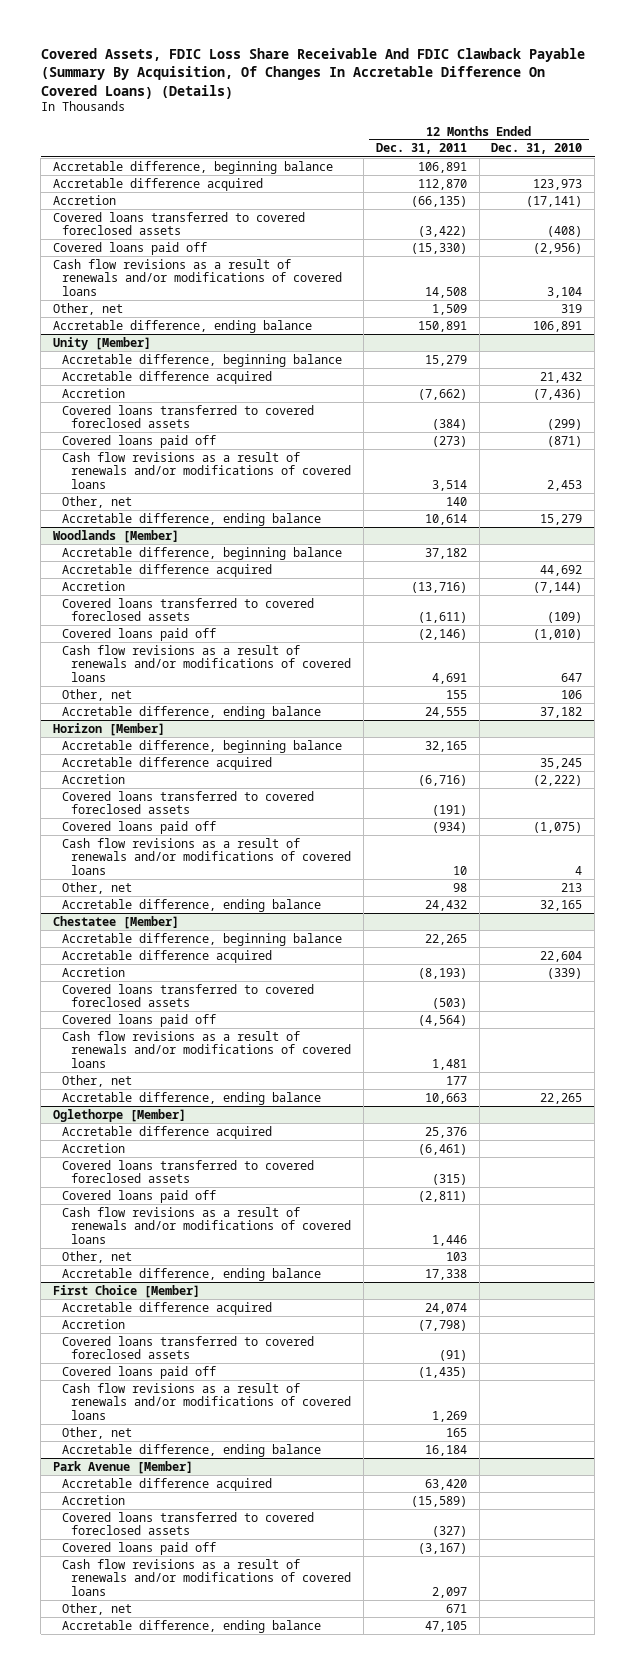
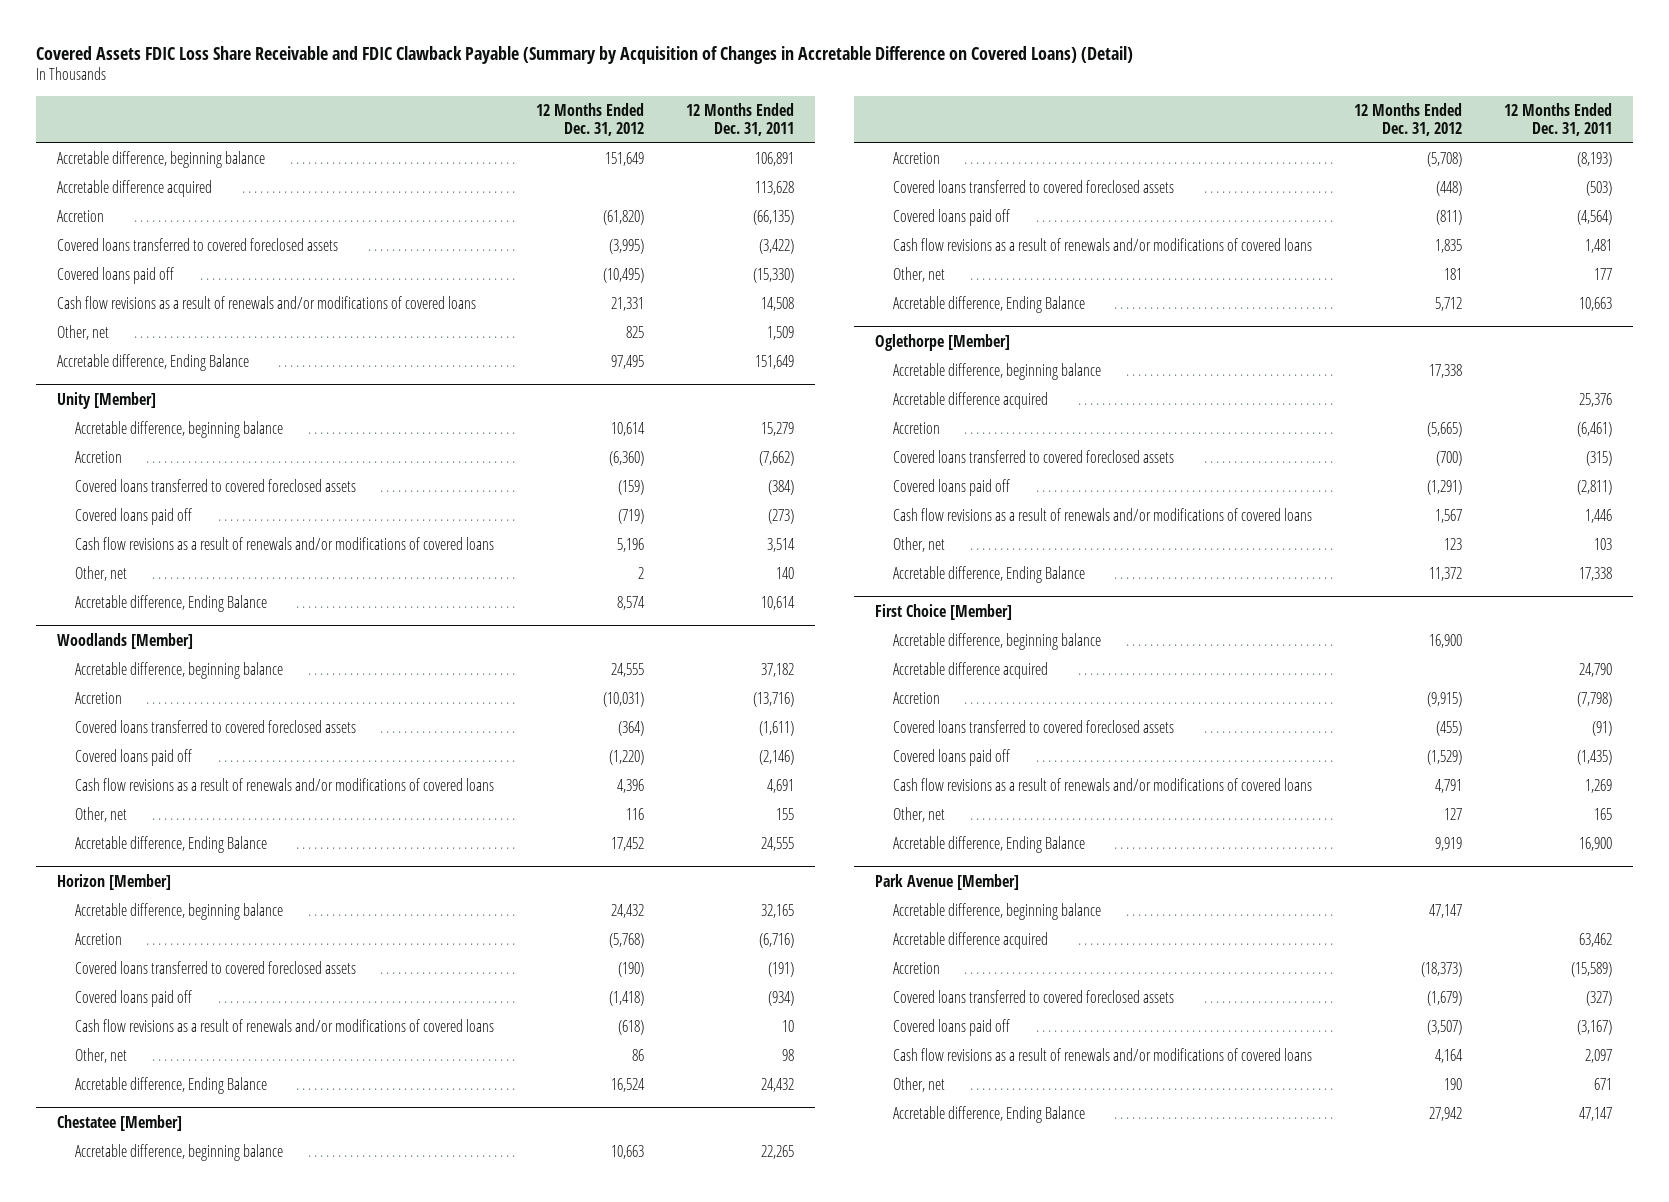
- Covered Assets, FDIC Loss Share Receivable And FDIC Clawback Payable (Summary By Acquisition, Of Changes In Accretable Difference On Covered Loans) (Details)
+ Covered Assets FDIC Loss Share Receivable and FDIC Clawback Payable (Summary by Acquisition of Changes in Accretable Difference on Covered Loans) (Detail)
- | 12 Months Ended Dec. 31, 2011 | 12 Months Ended Dec. 31, 2010
+ | 12 Months Ended Dec. 31, 2012 | 12 Months Ended Dec. 31, 2011
- Accretable difference acquired | 112,870 | 123,973
+ Accretable difference acquired | | 113,628
- Accretable difference, ending balance | 150,891 | 106,891
+ Accretable difference, Ending Balance | 97,495 | 151,649
@ Unity [Member]
- Accretable difference acquired | | 21,432
- Accretable difference, ending balance | 10,614 | 15,279
+ Accretable difference, Ending Balance | 8,574 | 10,614
@ Woodlands [Member]
- Accretable difference acquired | | 44,692
- Accretable difference, ending balance | 24,555 | 37,182
+ Accretable difference, Ending Balance | 17,452 | 24,555
@ Horizon [Member]
- Accretable difference acquired | | 35,245
- Accretable difference, ending balance | 24,432 | 32,165
+ Accretable difference, Ending Balance | 16,524 | 24,432
@ Chestatee [Member]
- Accretable difference acquired | | 22,604
- Accretable difference, ending balance | 10,663 | 22,265
+ Accretable difference, Ending Balance | 5,712 | 10,663
@ Oglethorpe [Member]
+ Accretable difference, beginning balance | 17,338 |
- Accretable difference, ending balance | 17,338 |
+ Accretable difference, Ending Balance | 11,372 | 17,338
@ First Choice [Member]
- Accretable difference acquired | 24,074 |
+ Accretable difference, beginning balance | 16,900 |
+ Accretable difference acquired | | 24,790
- Accretable difference, ending balance | 16,184 |
+ Accretable difference, Ending Balance | 9,919 | 16,900
@ Park Avenue [Member]
- Accretable difference acquired | 63,420 |
+ Accretable difference, beginning balance | 47,147 |
+ Accretable difference acquired | | 63,462
- Accretable difference, ending balance | 47,105 |
+ Accretable difference, Ending Balance | 27,942 | 47,147

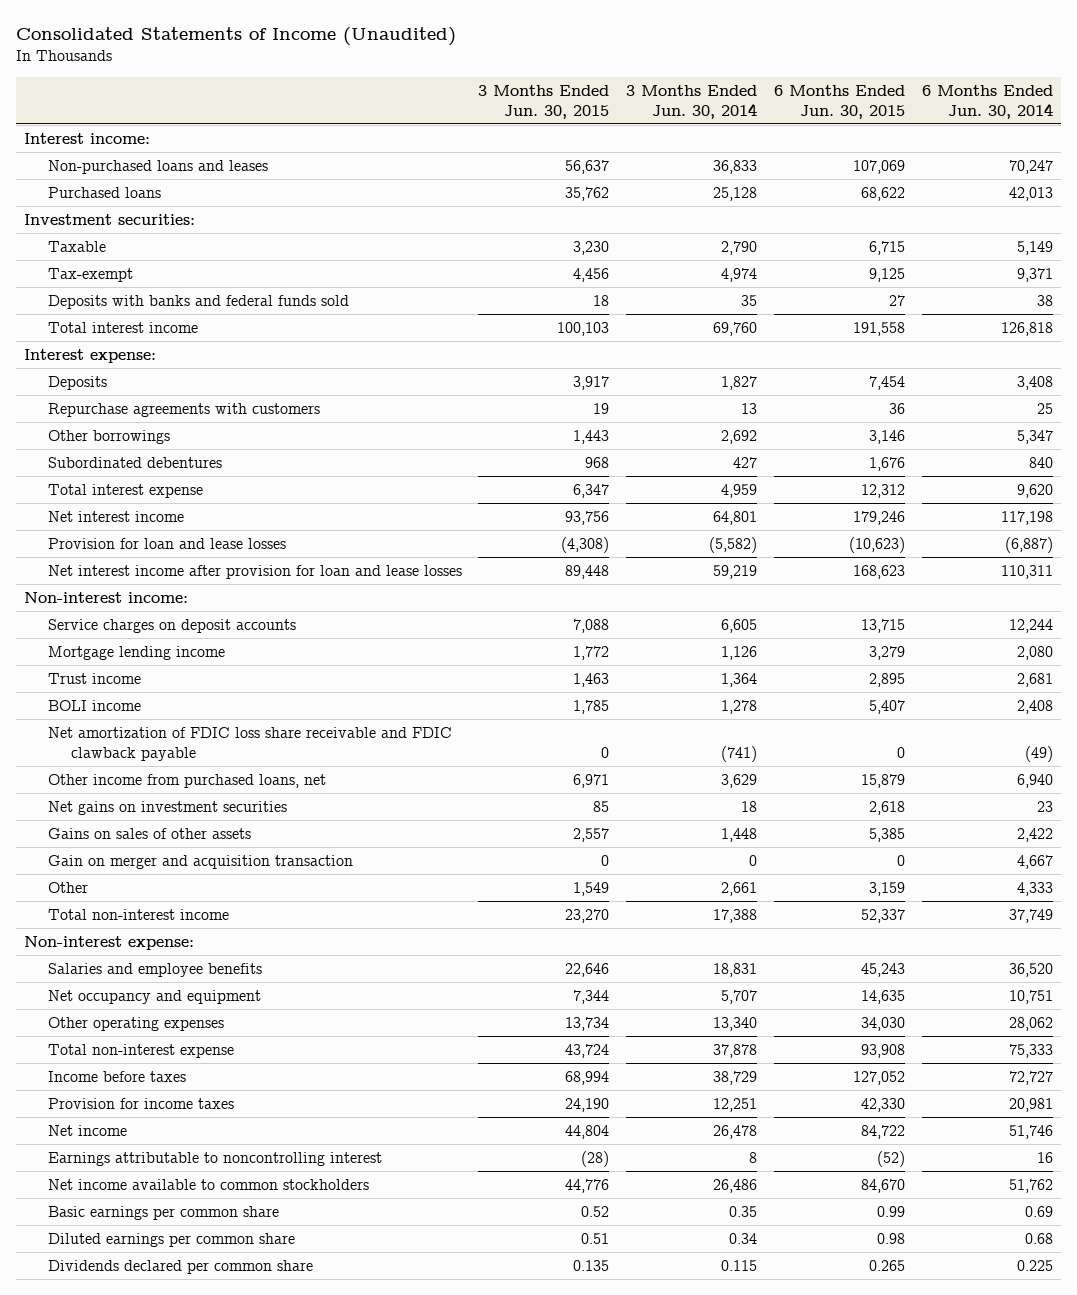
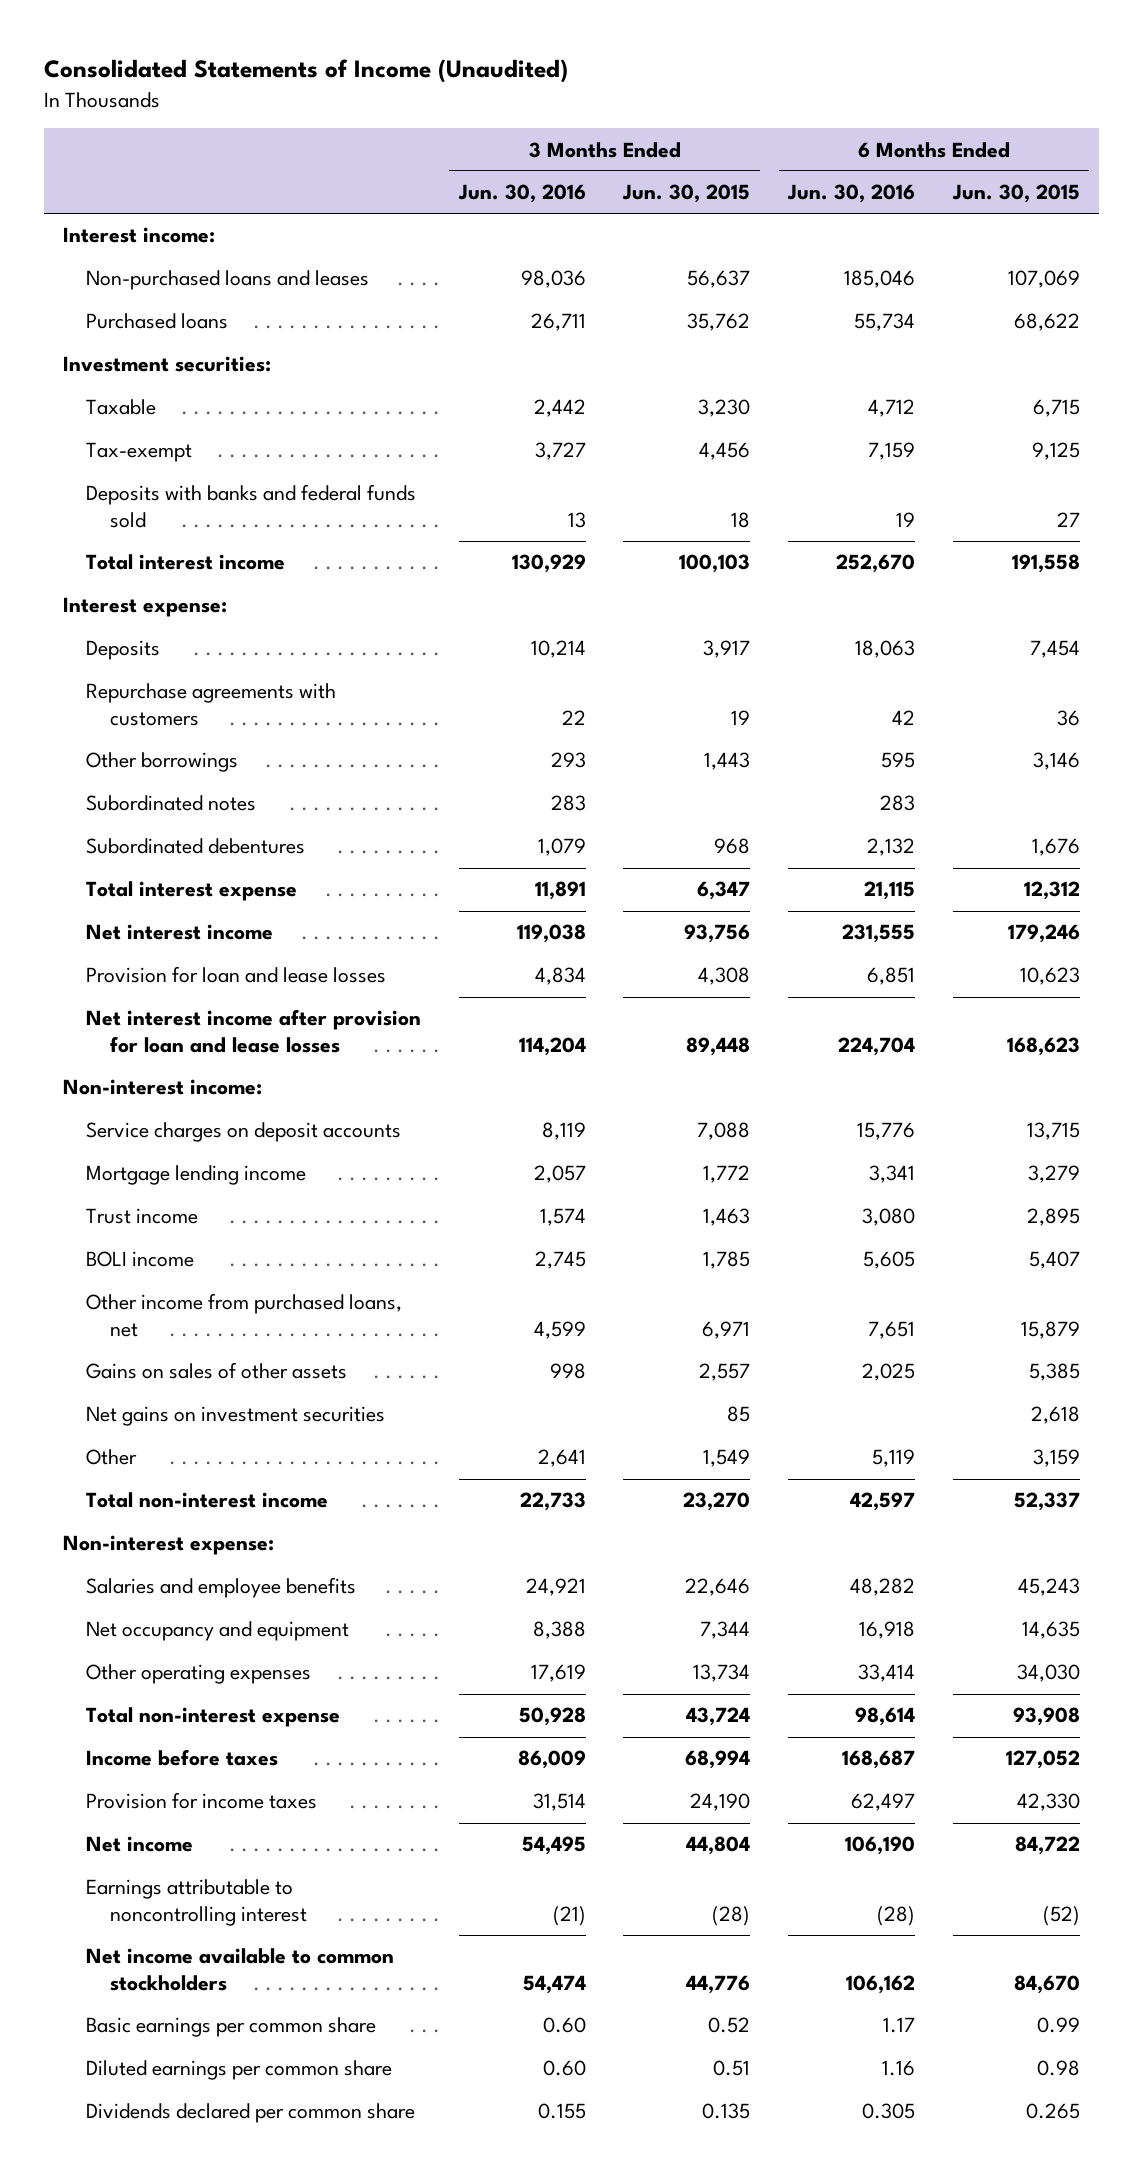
- | 3 Months Ended Jun. 30, 2015 | 3 Months Ended Jun. 30, 2014 | 6 Months Ended Jun. 30, 2015 | 6 Months Ended Jun. 30, 2014
+ | 3 Months Ended Jun. 30, 2016 | 3 Months Ended Jun. 30, 2015 | 6 Months Ended Jun. 30, 2016 | 6 Months Ended Jun. 30, 2015
+ Subordinated notes | 283 | | 283 |
- Provision for loan and lease losses | (4,308) | (5,582) | (10,623) | (6,887)
+ Provision for loan and lease losses | 4,834 | 4,308 | 6,851 | 10,623
- Net amortization of FDIC loss share receivable and FDIC clawback payable | 0 | (741) | 0 | (49)
- Gain on merger and acquisition transaction | 0 | 0 | 0 | 4,667
moved down: Net gains on investment securities | | 85 | | 2,618

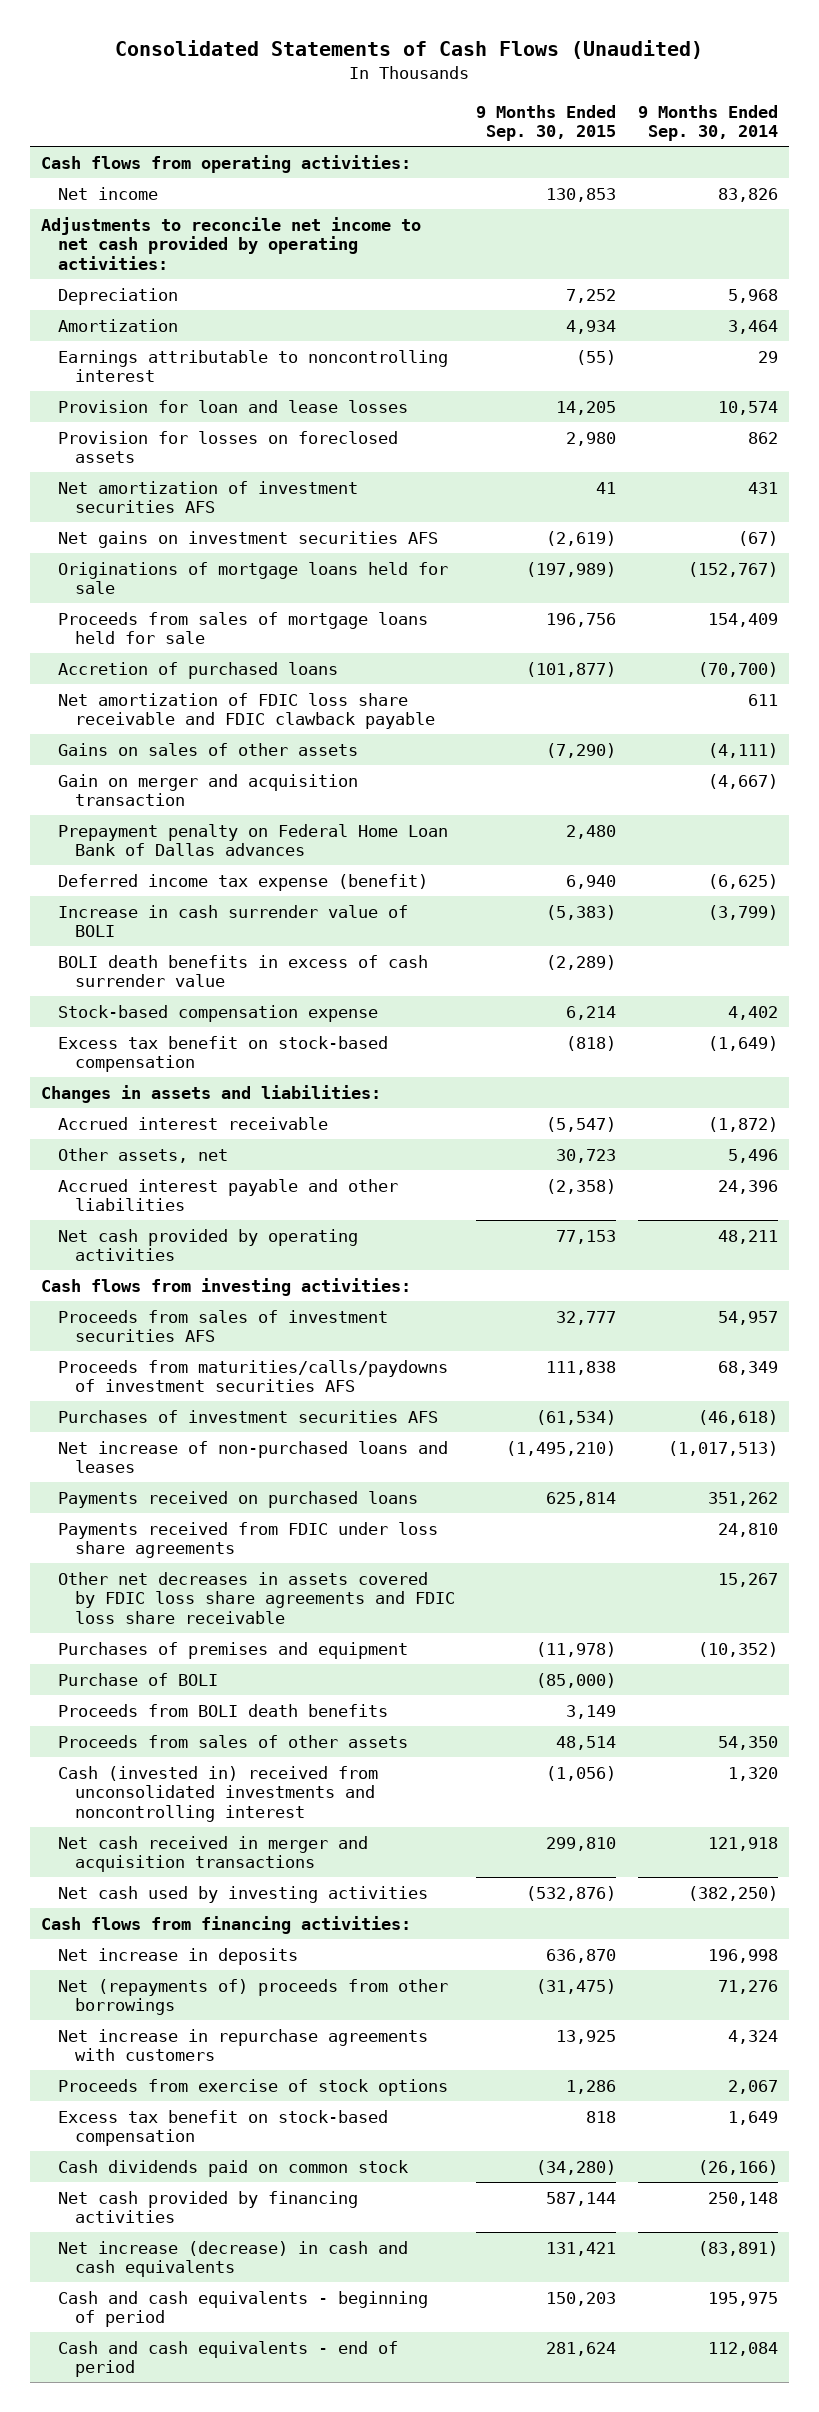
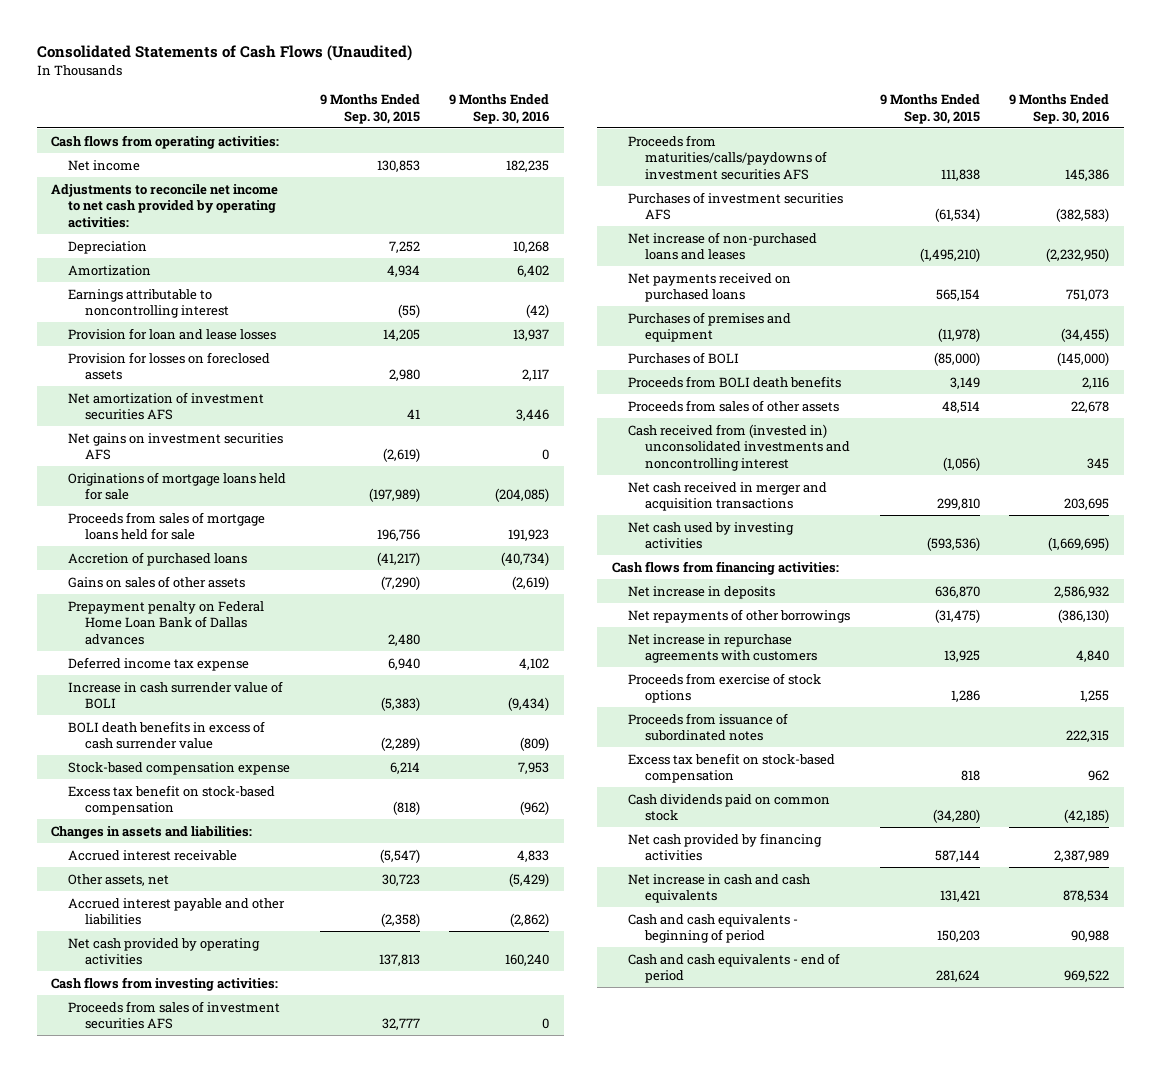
- | 9 Months Ended Sep. 30, 2015 | 9 Months Ended Sep. 30, 2014
+ | 9 Months Ended Sep. 30, 2015 | 9 Months Ended Sep. 30, 2016
- Accretion of purchased loans | (101,877) | (70,700)
- Net amortization of FDIC loss share receivable and FDIC clawback payable | | 611
+ Accretion of purchased loans | (41,217) | (40,734)
- Gain on merger and acquisition transaction | | (4,667)
- Deferred income tax expense (benefit) | 6,940 | (6,625)
+ Deferred income tax expense | 6,940 | 4,102
- Net cash provided by operating activities | 77,153 | 48,211
+ Net cash provided by operating activities | 137,813 | 160,240
- Payments received on purchased loans | 625,814 | 351,262
- Payments received from FDIC under loss share agreements | | 24,810
- Other net decreases in assets covered by FDIC loss share agreements and FDIC loss share receivable | | 15,267
+ Net payments received on purchased loans | 565,154 | 751,073
- Purchase of BOLI | (85,000) |
+ Purchases of BOLI | (85,000) | (145,000)
- Cash (invested in) received from unconsolidated investments and noncontrolling interest | (1,056) | 1,320
+ Cash received from (invested in) unconsolidated investments and noncontrolling interest | (1,056) | 345
- Net cash used by investing activities | (532,876) | (382,250)
+ Net cash used by investing activities | (593,536) | (1,669,695)
- Net (repayments of) proceeds from other borrowings | (31,475) | 71,276
+ Net repayments of other borrowings | (31,475) | (386,130)
+ Proceeds from issuance of subordinated notes | | 222,315
- Net increase (decrease) in cash and cash equivalents | 131,421 | (83,891)
+ Net increase in cash and cash equivalents | 131,421 | 878,534

